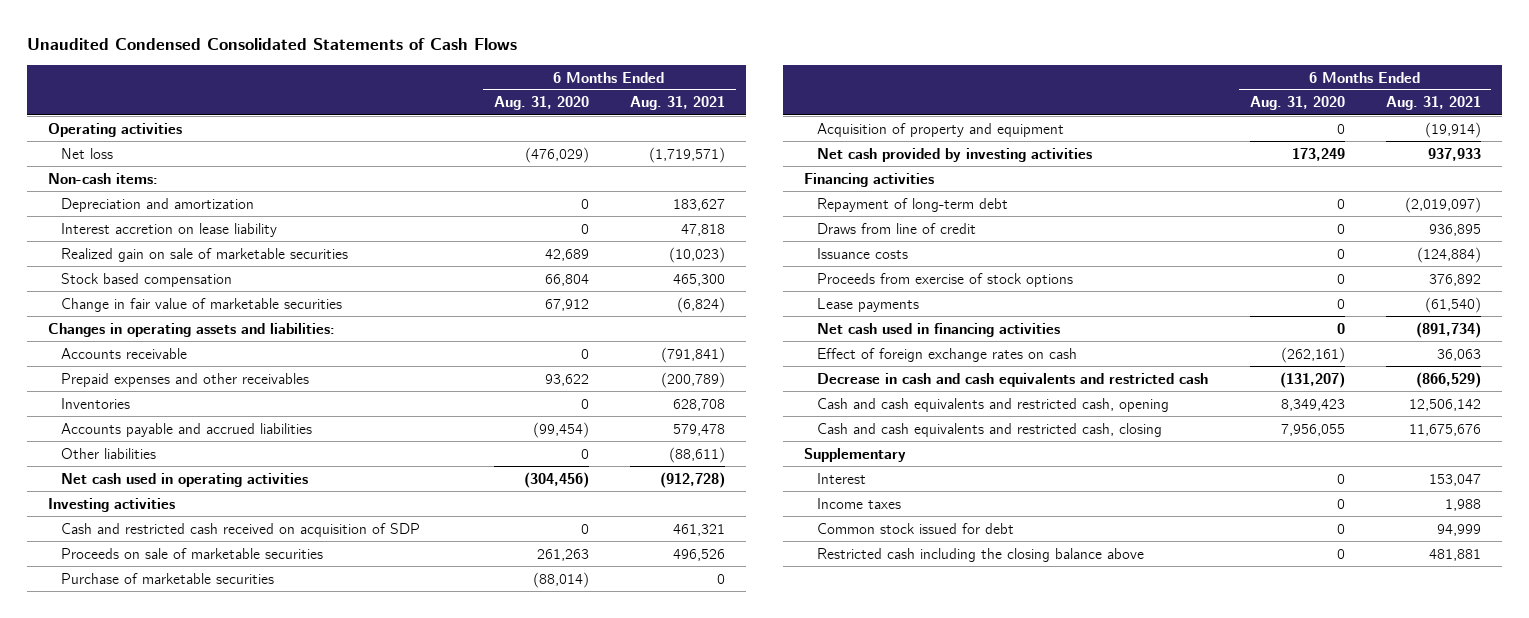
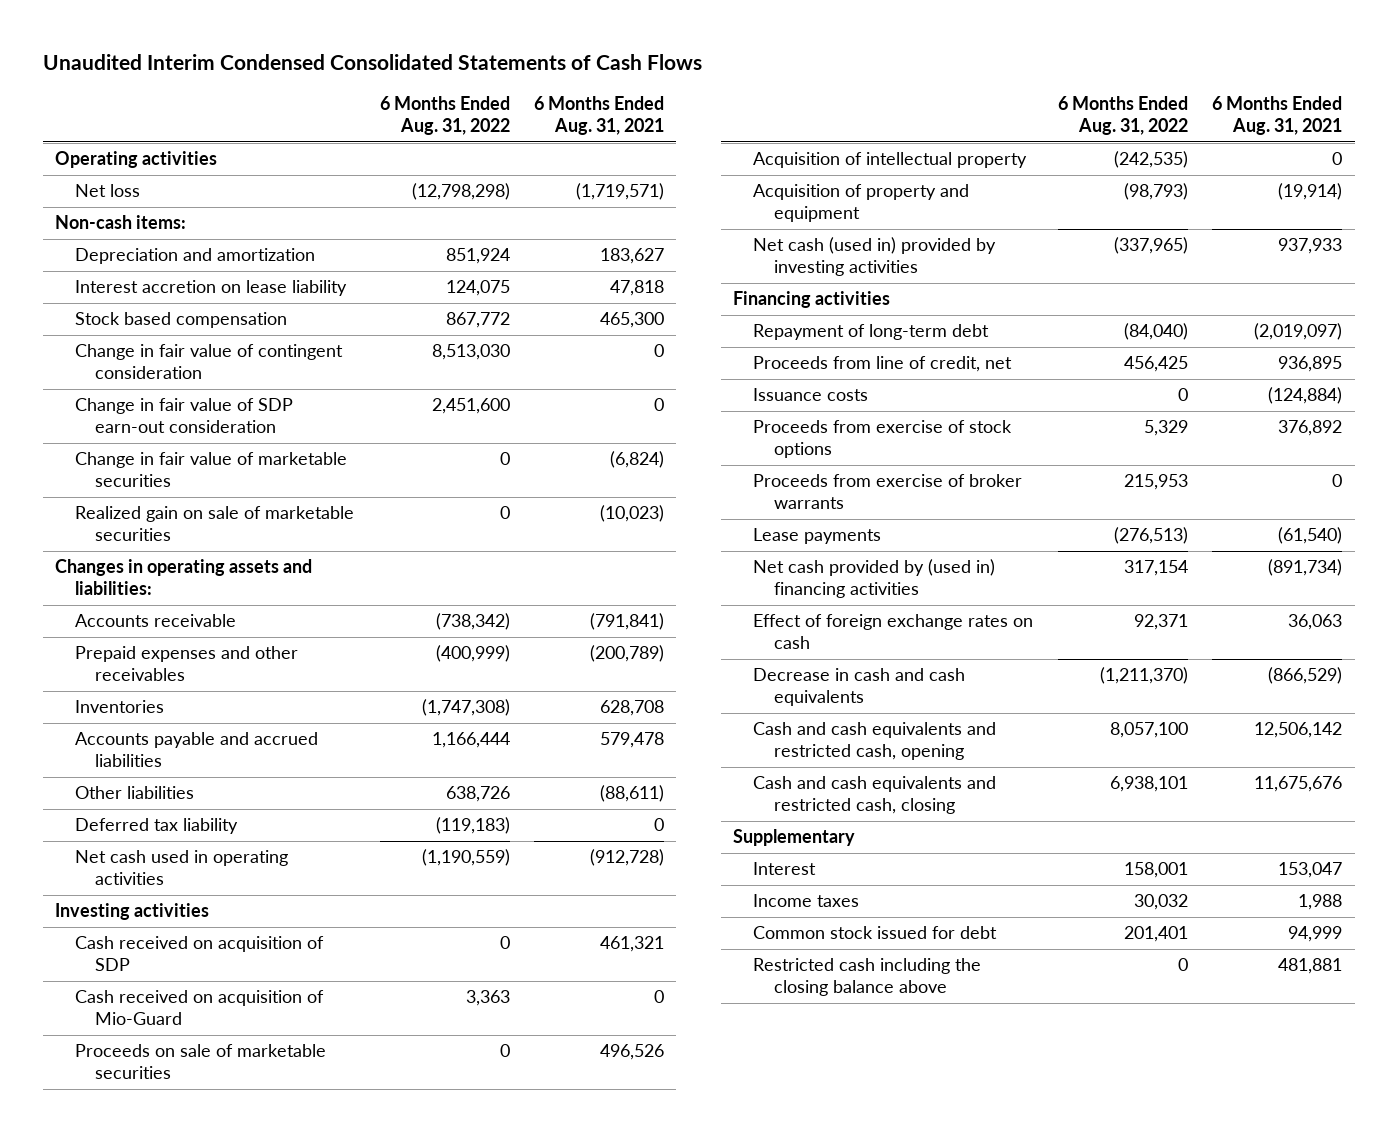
- Unaudited Condensed Consolidated Statements of Cash Flows
+ Unaudited Interim Condensed Consolidated Statements of Cash Flows
- | 6 Months Ended Aug. 31, 2020 | 6 Months Ended Aug. 31, 2021
+ | 6 Months Ended Aug. 31, 2022 | 6 Months Ended Aug. 31, 2021
+ Change in fair value of contingent consideration | 8,513,030 | 0
+ Change in fair value of SDP earn-out consideration | 2,451,600 | 0
moved down: Realized gain on sale of marketable securities | 0 | (10,023)
+ Deferred tax liability | (119,183) | 0
- Cash and restricted cash received on acquisition of SDP | 0 | 461,321
+ Cash received on acquisition of SDP | 0 | 461,321
+ Cash received on acquisition of Mio-Guard | 3,363 | 0
- Purchase of marketable securities | (88,014) | 0
+ Acquisition of intellectual property | (242,535) | 0
- Net cash provided by investing activities | 173,249 | 937,933
+ Net cash (used in) provided by investing activities | (337,965) | 937,933
- Draws from line of credit | 0 | 936,895
+ Proceeds from line of credit, net | 456,425 | 936,895
+ Proceeds from exercise of broker warrants | 215,953 | 0
- Net cash used in financing activities | 0 | (891,734)
+ Net cash provided by (used in) financing activities | 317,154 | (891,734)
- Decrease in cash and cash equivalents and restricted cash | (131,207) | (866,529)
+ Decrease in cash and cash equivalents | (1,211,370) | (866,529)

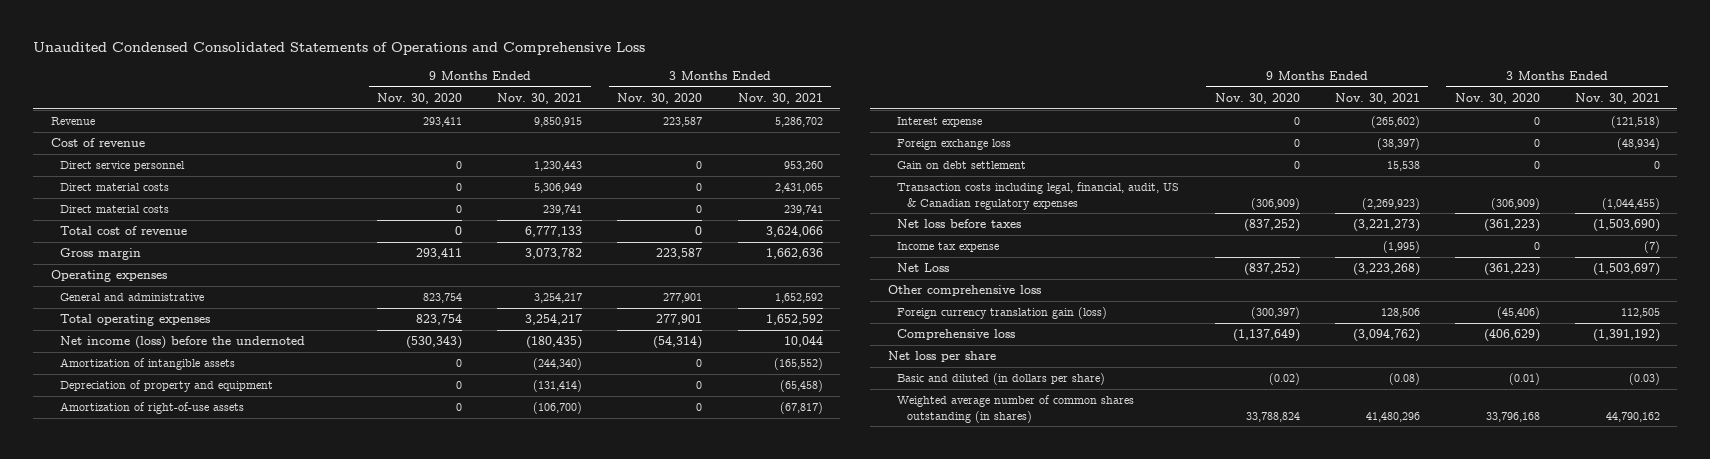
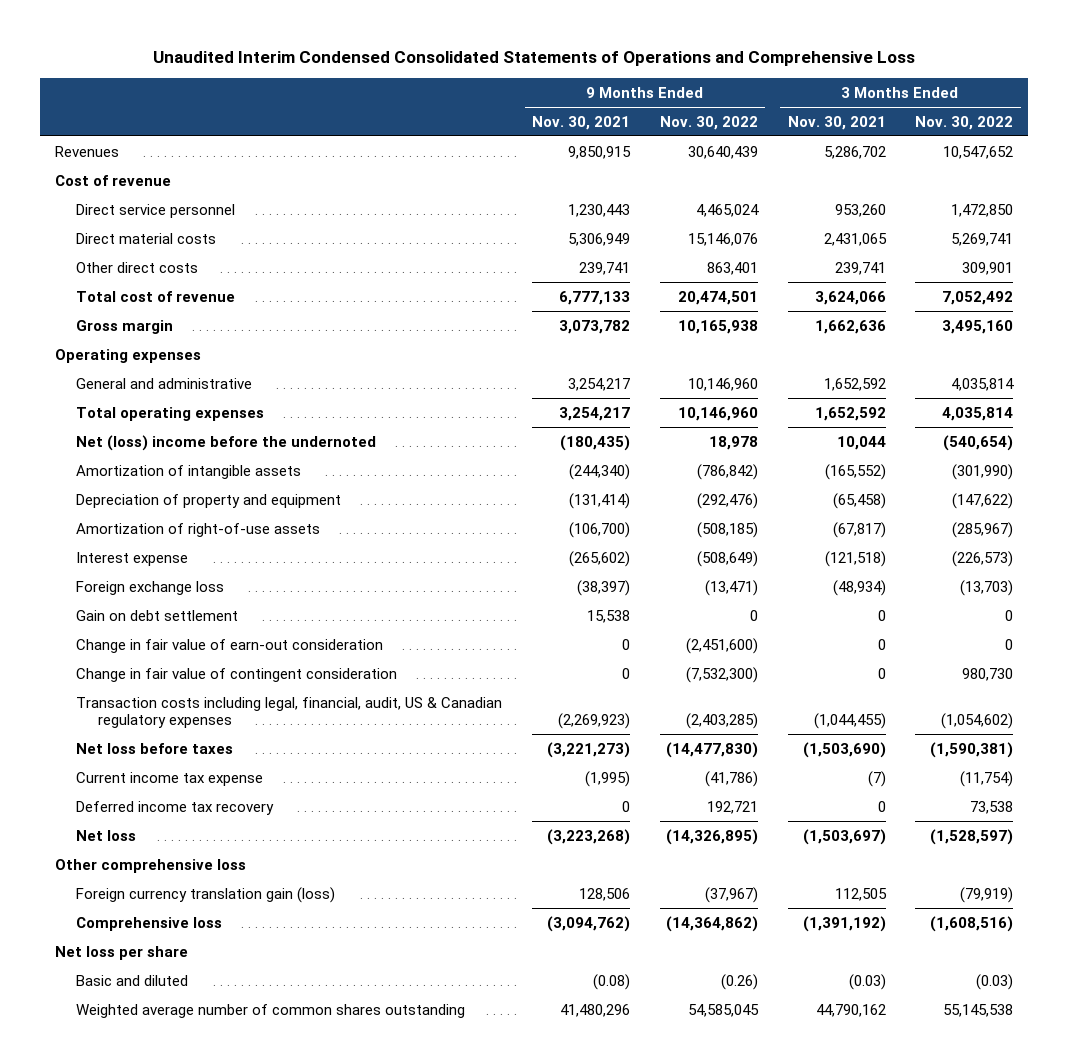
- Unaudited Condensed Consolidated Statements of Operations and Comprehensive Loss
+ Unaudited Interim Condensed Consolidated Statements of Operations and Comprehensive Loss
- | 9 Months Ended Nov. 30, 2020 | 9 Months Ended Nov. 30, 2021 | 3 Months Ended Nov. 30, 2020 | 3 Months Ended Nov. 30, 2021
+ | 9 Months Ended Nov. 30, 2021 | 9 Months Ended Nov. 30, 2022 | 3 Months Ended Nov. 30, 2021 | 3 Months Ended Nov. 30, 2022
- Revenue | 293,411 | 9,850,915 | 223,587 | 5,286,702
+ Revenues | 9,850,915 | 30,640,439 | 5,286,702 | 10,547,652
- Direct material costs | 0 | 239,741 | 0 | 239,741
+ Other direct costs | 239,741 | 863,401 | 239,741 | 309,901
- Net income (loss) before the undernoted | (530,343) | (180,435) | (54,314) | 10,044
+ Net (loss) income before the undernoted | (180,435) | 18,978 | 10,044 | (540,654)
+ Change in fair value of earn-out consideration | 0 | (2,451,600) | 0 | 0
+ Change in fair value of contingent consideration | 0 | (7,532,300) | 0 | 980,730
- Income tax expense | | (1,995) | 0 | (7)
- Net Loss | (837,252) | (3,223,268) | (361,223) | (1,503,697)
+ Current income tax expense | (1,995) | (41,786) | (7) | (11,754)
+ Deferred income tax recovery | 0 | 192,721 | 0 | 73,538
+ Net loss | (3,223,268) | (14,326,895) | (1,503,697) | (1,528,597)
- Basic and diluted (in dollars per share) | (0.02) | (0.08) | (0.01) | (0.03)
- Weighted average number of common shares outstanding (in shares) | 33,788,824 | 41,480,296 | 33,796,168 | 44,790,162
+ Basic and diluted | (0.08) | (0.26) | (0.03) | (0.03)
+ Weighted average number of common shares outstanding | 41,480,296 | 54,585,045 | 44,790,162 | 55,145,538

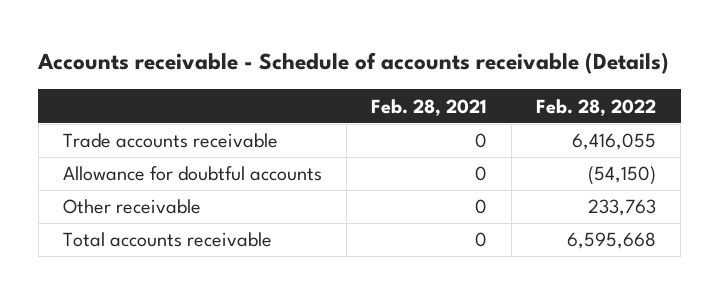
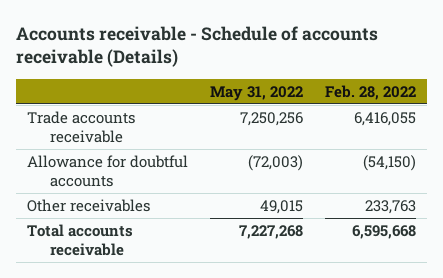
- | Feb. 28, 2021 | Feb. 28, 2022
+ | May 31, 2022 | Feb. 28, 2022
- Other receivable | 0 | 233,763
+ Other receivables | 49,015 | 233,763

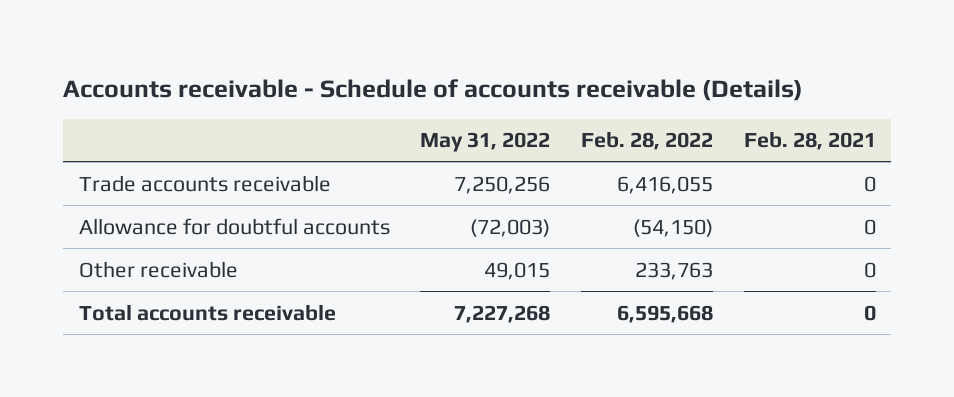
- | May 31, 2022 | Feb. 28, 2022
+ | May 31, 2022 | Feb. 28, 2022 | Feb. 28, 2021
- Other receivables | 49,015 | 233,763
+ Other receivable | 49,015 | 233,763 | 0

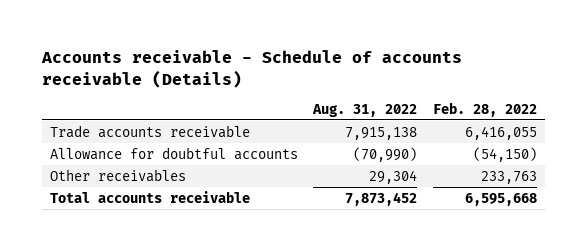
- | May 31, 2022 | Feb. 28, 2022 | Feb. 28, 2021
+ | Aug. 31, 2022 | Feb. 28, 2022
- Other receivable | 49,015 | 233,763 | 0
+ Other receivables | 29,304 | 233,763

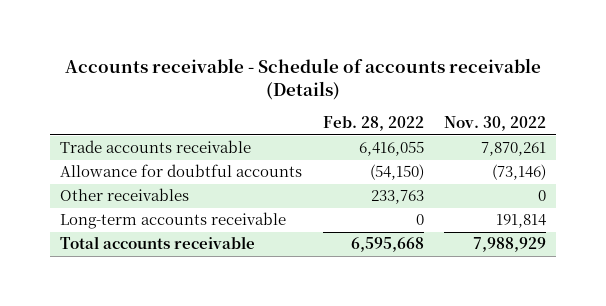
- | Aug. 31, 2022 | Feb. 28, 2022
+ | Feb. 28, 2022 | Nov. 30, 2022
+ Long-term accounts receivable | 0 | 191,814

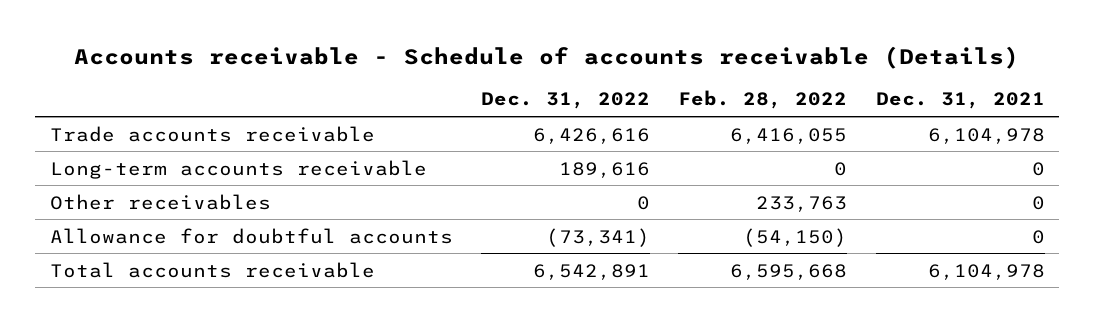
- | Feb. 28, 2022 | Nov. 30, 2022
+ | Dec. 31, 2022 | Feb. 28, 2022 | Dec. 31, 2021
moved down: Other receivables | 0 | 233,763 | 0
moved down: Allowance for doubtful accounts | (73,341) | (54,150) | 0

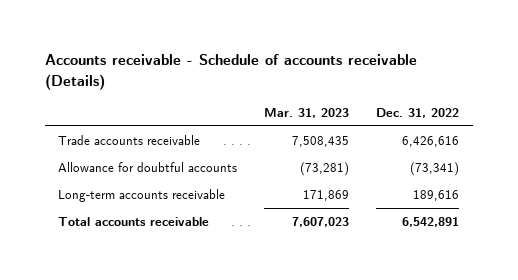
- | Dec. 31, 2022 | Feb. 28, 2022 | Dec. 31, 2021
+ | Mar. 31, 2023 | Dec. 31, 2022
- Other receivables | 0 | 233,763 | 0
moved down: Long-term accounts receivable | 171,869 | 189,616

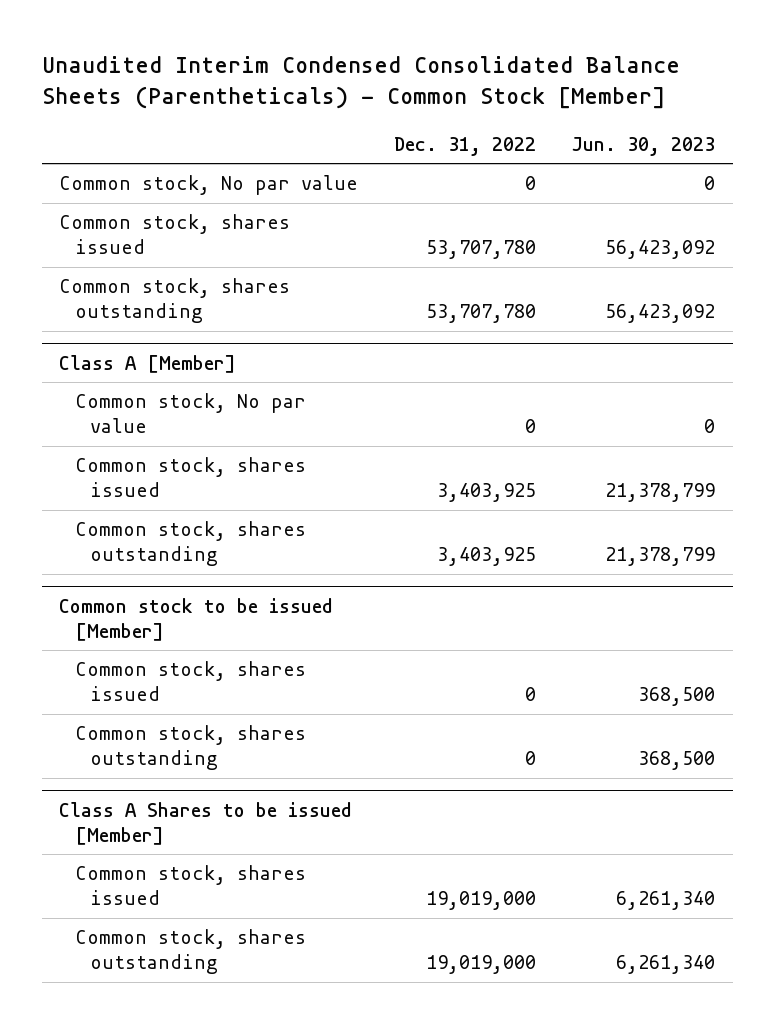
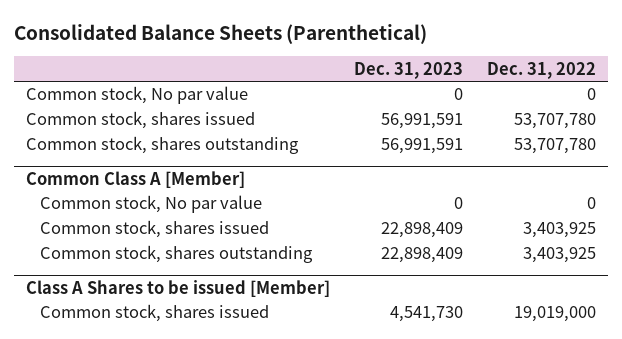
- Unaudited Interim Condensed Consolidated Balance Sheets (Parentheticals) - Common Stock [Member]
+ Consolidated Balance Sheets (Parenthetical)
- | Dec. 31, 2022 | Jun. 30, 2023
+ | Dec. 31, 2023 | Dec. 31, 2022
- Class A [Member]
+ Common Class A [Member]
- Common stock to be issued [Member]
- Common stock, shares issued | 0 | 368,500
- Common stock, shares outstanding | 0 | 368,500
@ Class A Shares to be issued [Member]
- Common stock, shares outstanding | 19,019,000 | 6,261,340

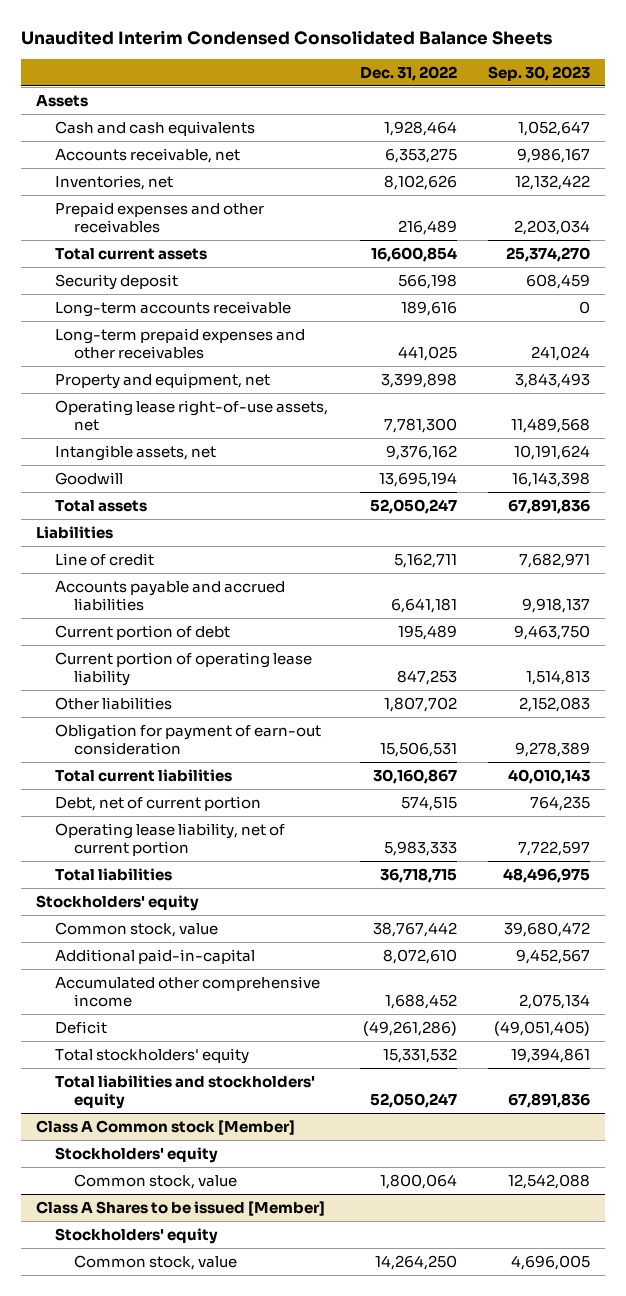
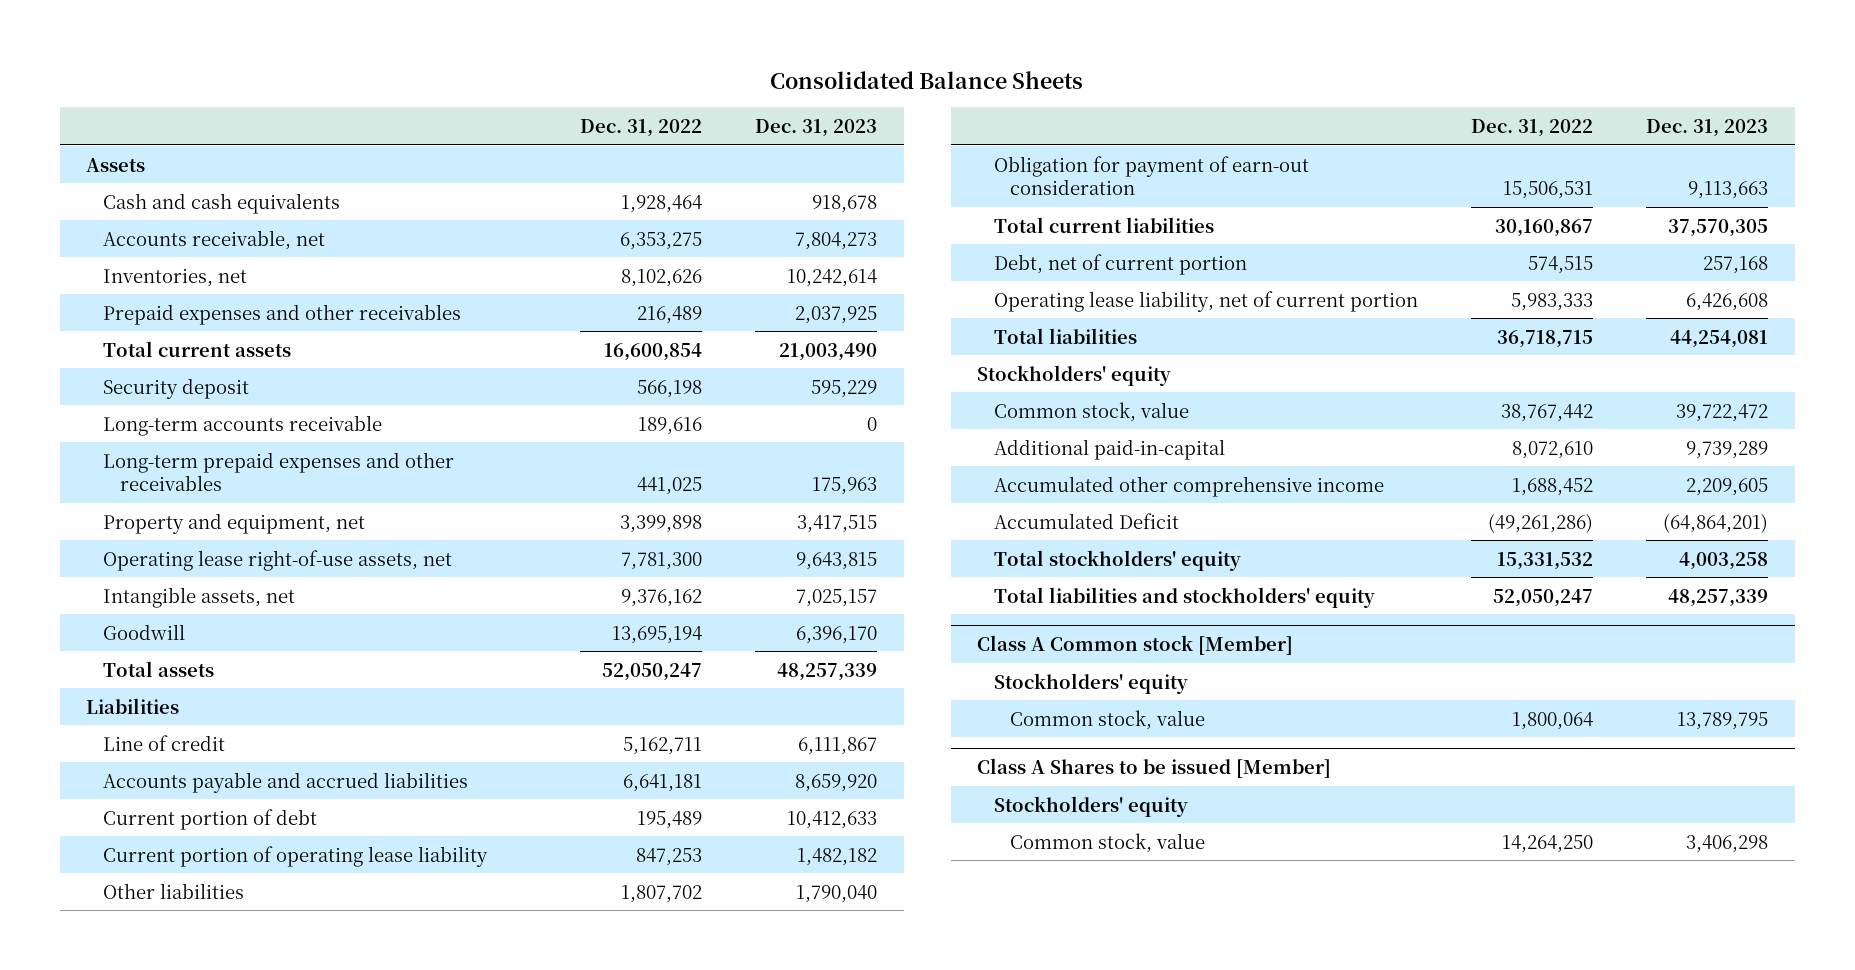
- Unaudited Interim Condensed Consolidated Balance Sheets
+ Consolidated Balance Sheets
- | Dec. 31, 2022 | Sep. 30, 2023
+ | Dec. 31, 2022 | Dec. 31, 2023
- Deficit | (49,261,286) | (49,051,405)
+ Accumulated Deficit | (49,261,286) | (64,864,201)

